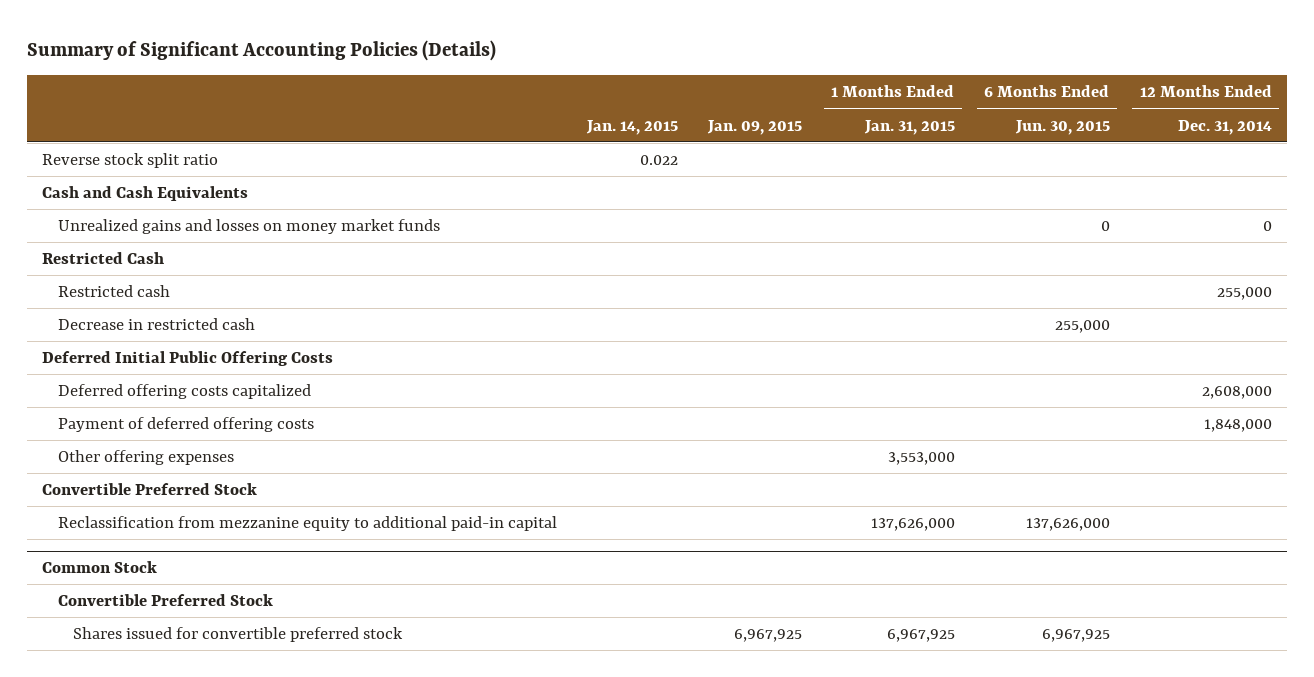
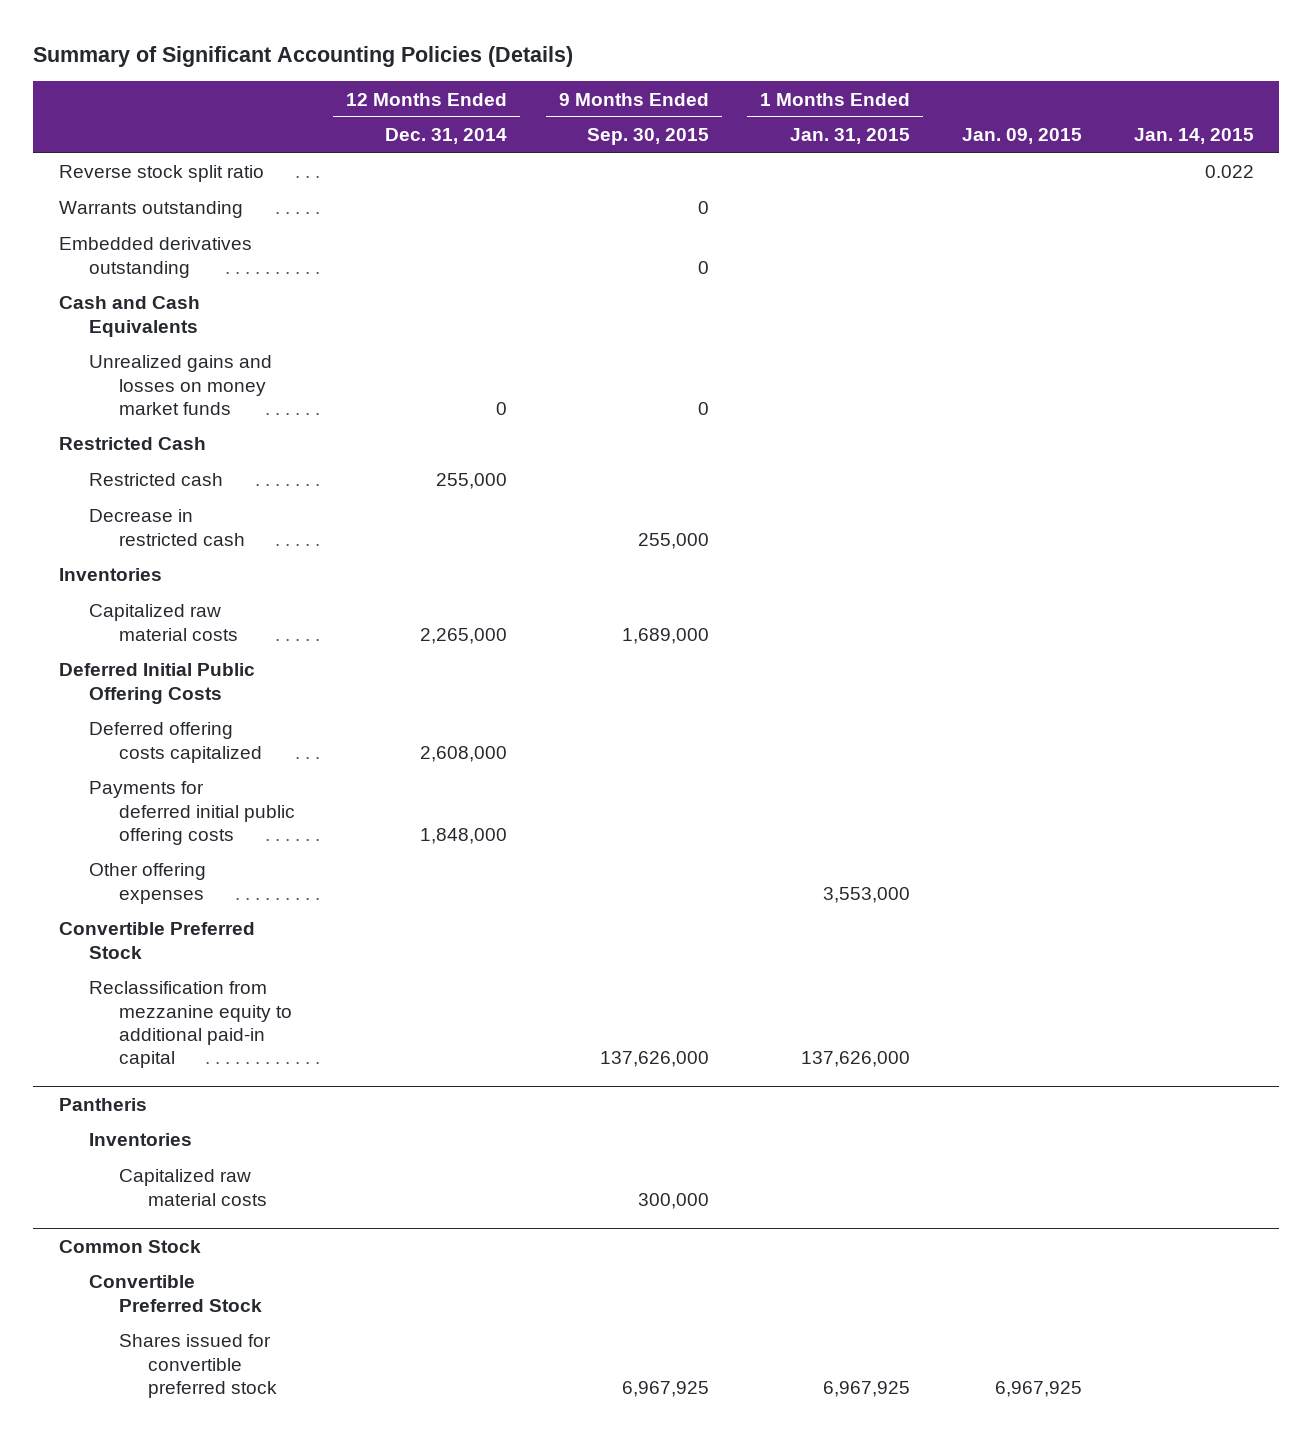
- | Jan. 14, 2015 | Jan. 09, 2015 | 1 Months Ended Jan. 31, 2015 | 6 Months Ended Jun. 30, 2015 | 12 Months Ended Dec. 31, 2014
+ | 12 Months Ended Dec. 31, 2014 | 9 Months Ended Sep. 30, 2015 | 1 Months Ended Jan. 31, 2015 | Jan. 09, 2015 | Jan. 14, 2015
+ Warrants outstanding | | 0 | | |
+ Embedded derivatives outstanding | | 0 | | |
+ Inventories
+ Capitalized raw material costs | 2,265,000 | 1,689,000 | | |
- Payment of deferred offering costs | | | | | 1,848,000
+ Payments for deferred initial public offering costs | 1,848,000 | | | |
+ Pantheris
+ Inventories
+ Capitalized raw material costs | | 300,000 | | |

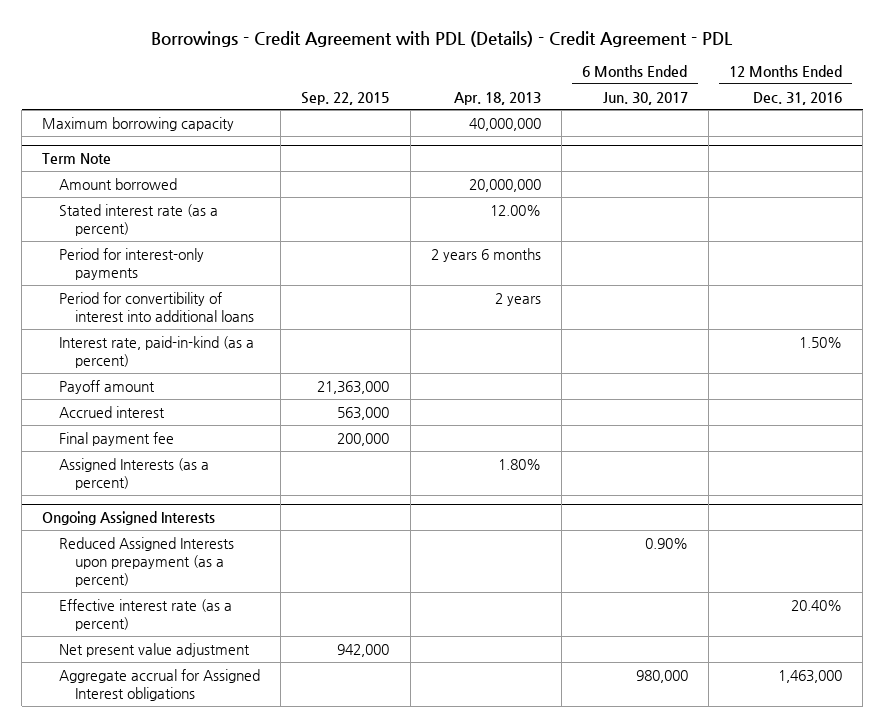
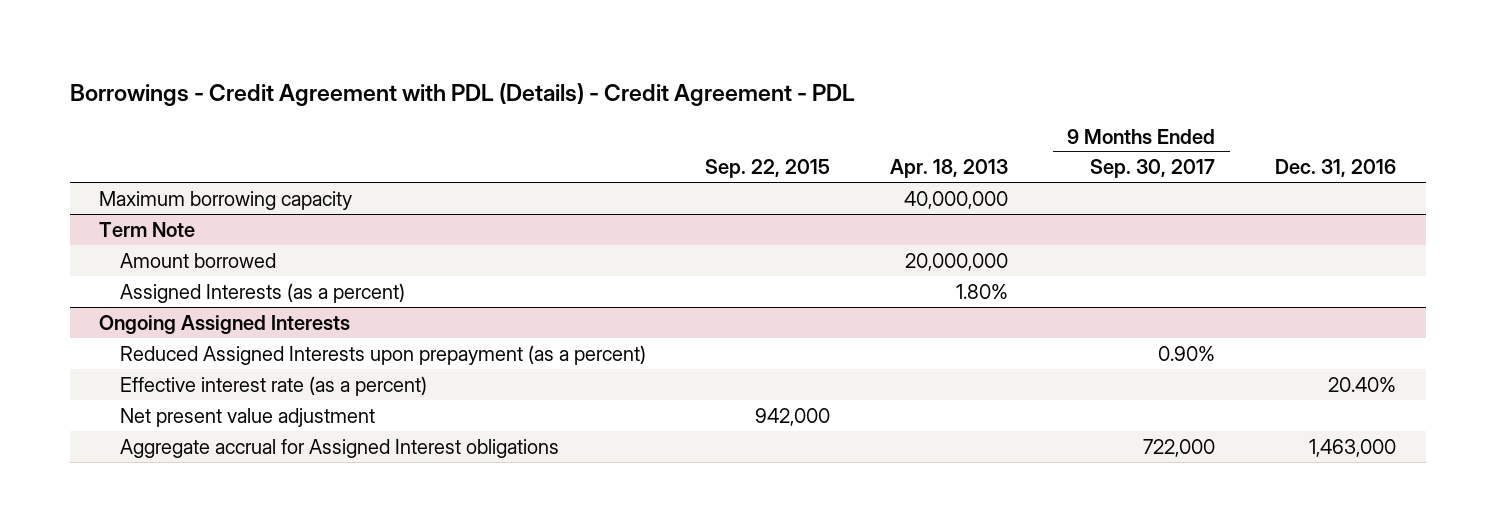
- | Sep. 22, 2015 | Apr. 18, 2013 | 6 Months Ended Jun. 30, 2017 | 12 Months Ended Dec. 31, 2016
+ | Sep. 22, 2015 | Apr. 18, 2013 | 9 Months Ended Sep. 30, 2017 | Dec. 31, 2016
@ Term Note
- Stated interest rate (as a percent) | | 12.00% | |
- Period for interest-only payments | | 2 years 6 months | |
- Period for convertibility of interest into additional loans | | 2 years | |
- Interest rate, paid-in-kind (as a percent) | | | | 1.50%
- Payoff amount | 21,363,000 | | |
- Accrued interest | 563,000 | | |
- Final payment fee | 200,000 | | |

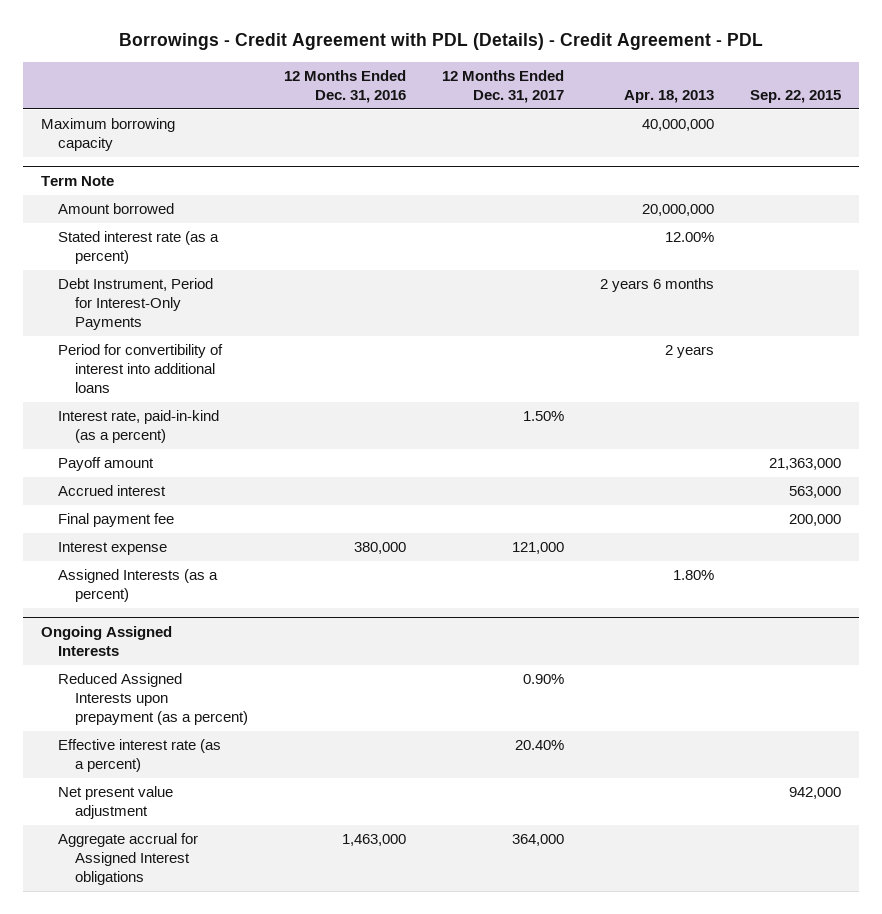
- | Sep. 22, 2015 | Apr. 18, 2013 | 9 Months Ended Sep. 30, 2017 | Dec. 31, 2016
+ | 12 Months Ended Dec. 31, 2016 | 12 Months Ended Dec. 31, 2017 | Apr. 18, 2013 | Sep. 22, 2015
@ Term Note
+ Stated interest rate (as a percent) | | | 12.00% |
+ Debt Instrument, Period for Interest-Only Payments | | | 2 years 6 months |
+ Period for convertibility of interest into additional loans | | | 2 years |
+ Interest rate, paid-in-kind (as a percent) | | 1.50% | |
+ Payoff amount | | | | 21,363,000
+ Accrued interest | | | | 563,000
+ Final payment fee | | | | 200,000
+ Interest expense | 380,000 | 121,000 | |

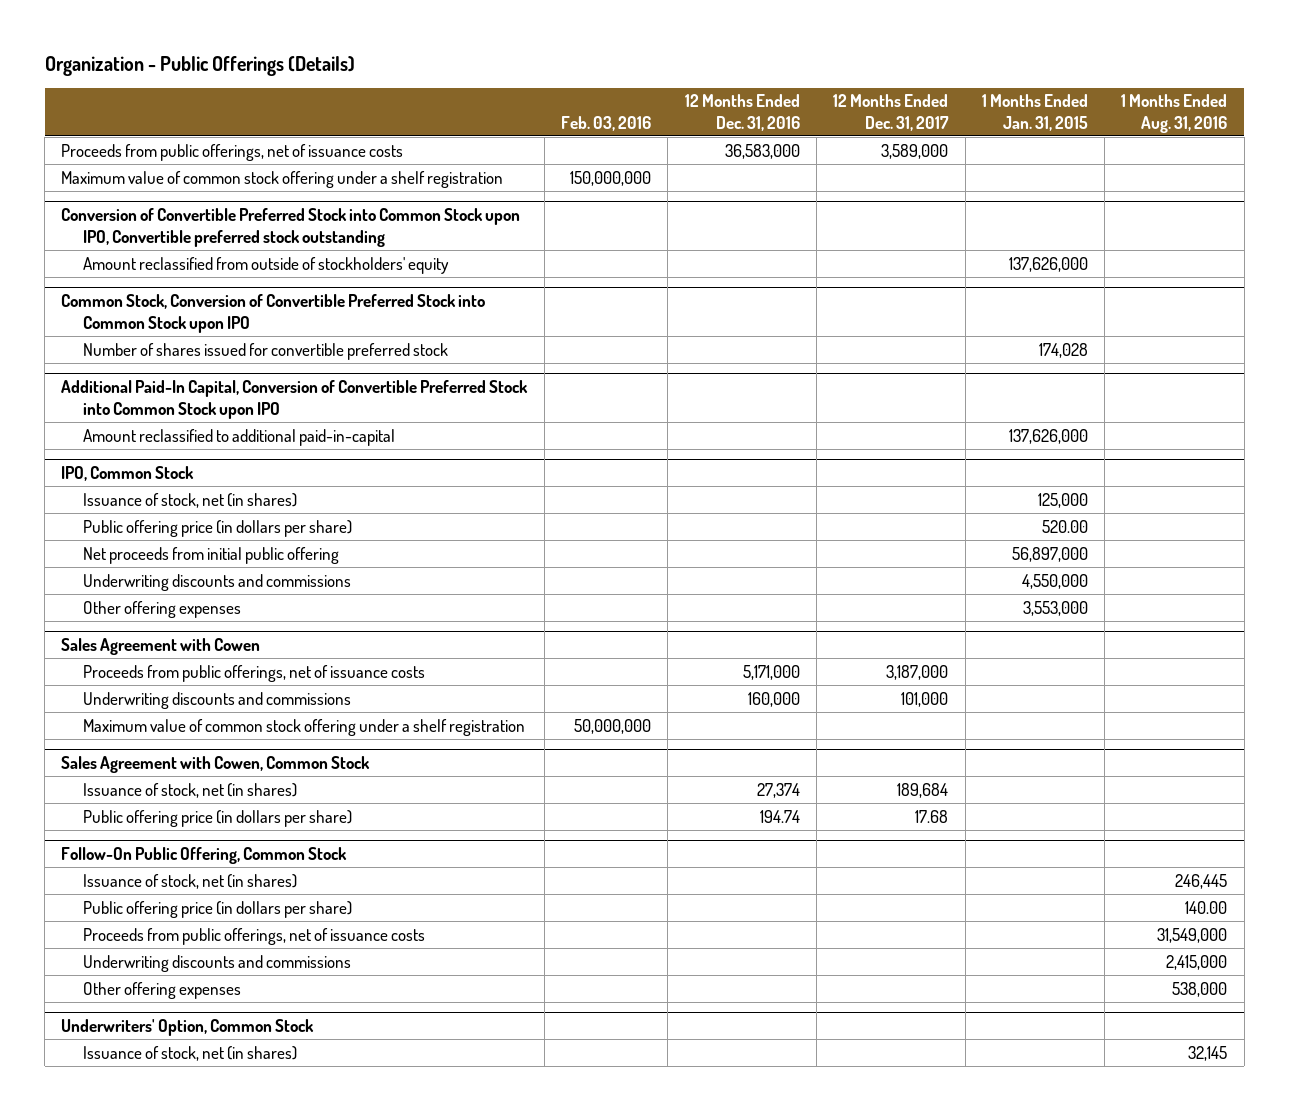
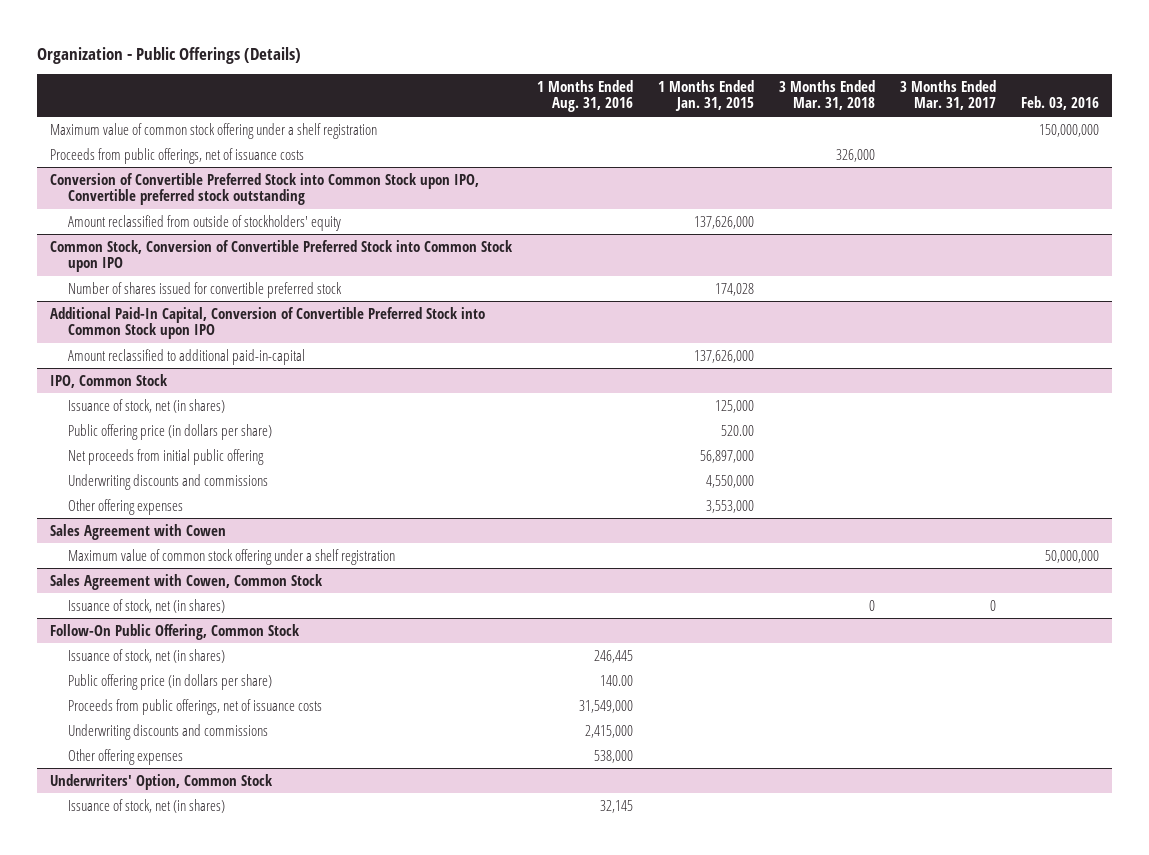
- | Feb. 03, 2016 | 12 Months Ended Dec. 31, 2016 | 12 Months Ended Dec. 31, 2017 | 1 Months Ended Jan. 31, 2015 | 1 Months Ended Aug. 31, 2016
+ | 1 Months Ended Aug. 31, 2016 | 1 Months Ended Jan. 31, 2015 | 3 Months Ended Mar. 31, 2018 | 3 Months Ended Mar. 31, 2017 | Feb. 03, 2016
moved down: Proceeds from public offerings, net of issuance costs | | | 326,000 | |
@ Sales Agreement with Cowen
- Proceeds from public offerings, net of issuance costs | | 5,171,000 | 3,187,000 | |
- Underwriting discounts and commissions | | 160,000 | 101,000 | |
@ Sales Agreement with Cowen, Common Stock
- Public offering price (in dollars per share) | | 194.74 | 17.68 | |

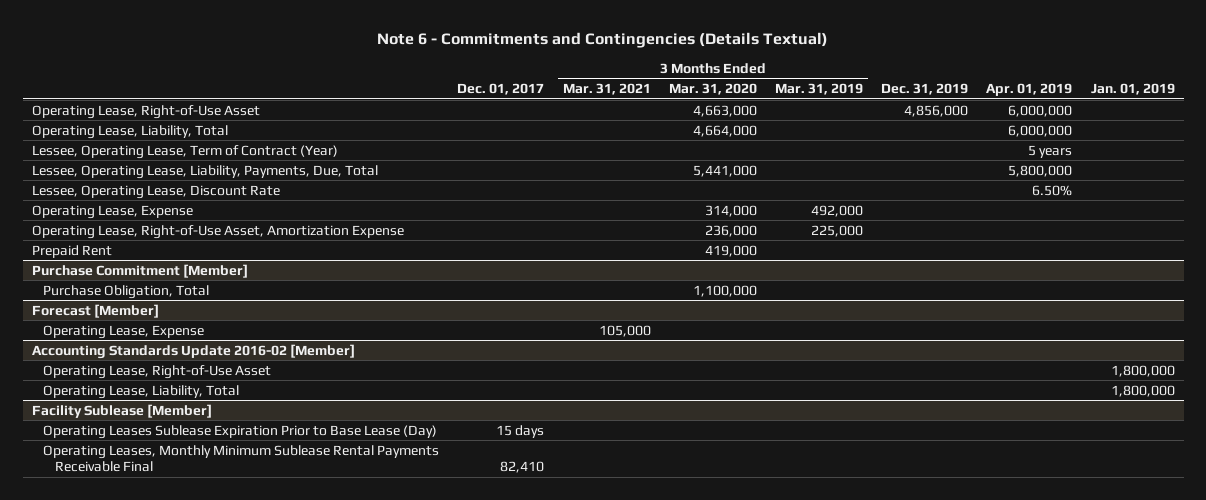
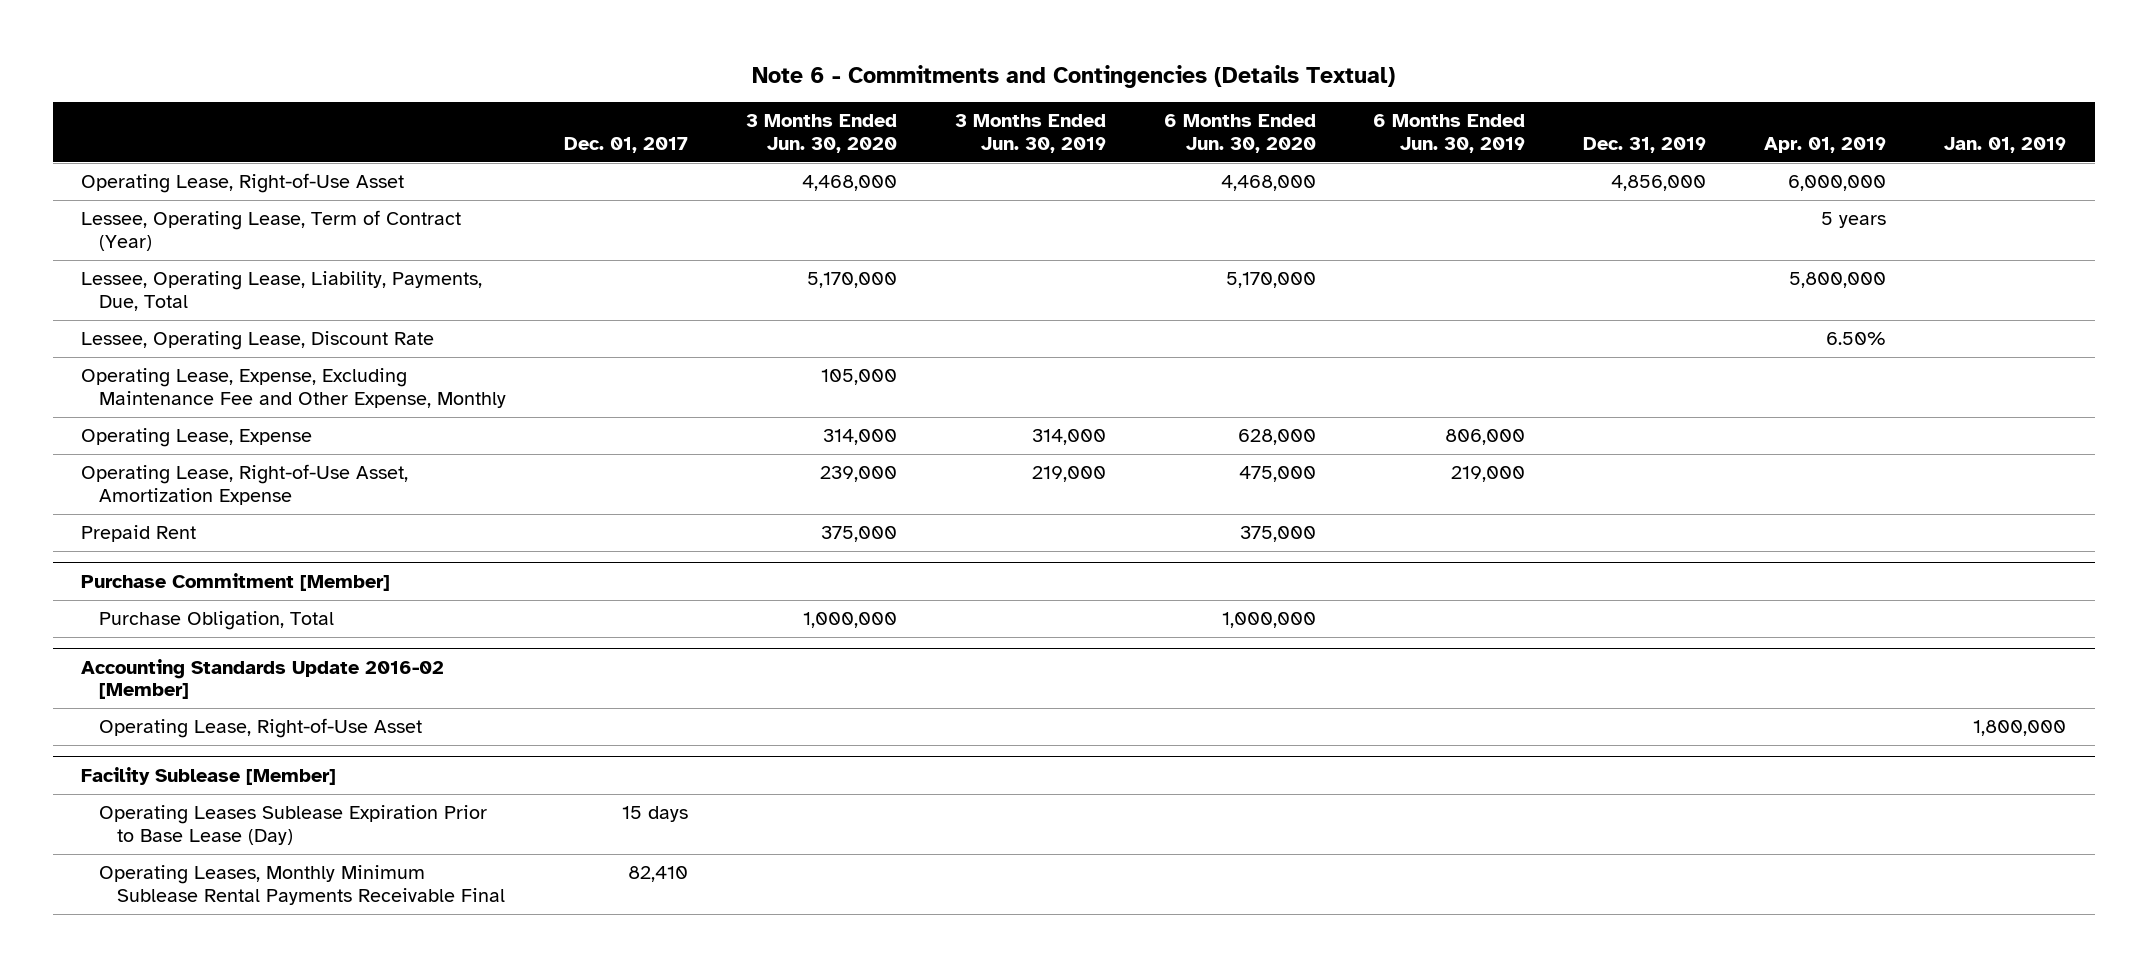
- | Dec. 01, 2017 | 3 Months Ended Mar. 31, 2021 | 3 Months Ended Mar. 31, 2020 | 3 Months Ended Mar. 31, 2019 | Dec. 31, 2019 | Apr. 01, 2019 | Jan. 01, 2019
+ | Dec. 01, 2017 | 3 Months Ended Jun. 30, 2020 | 3 Months Ended Jun. 30, 2019 | 6 Months Ended Jun. 30, 2020 | 6 Months Ended Jun. 30, 2019 | Dec. 31, 2019 | Apr. 01, 2019 | Jan. 01, 2019
- Operating Lease, Liability, Total | | | 4,664,000 | | | 6,000,000 |
+ Operating Lease, Expense, Excluding Maintenance Fee and Other Expense, Monthly | | 105,000 | | | | | |
- Forecast [Member]
- Operating Lease, Expense | | 105,000 | | | | |
@ Accounting Standards Update 2016-02 [Member]
- Operating Lease, Liability, Total | | | | | | | 1,800,000

